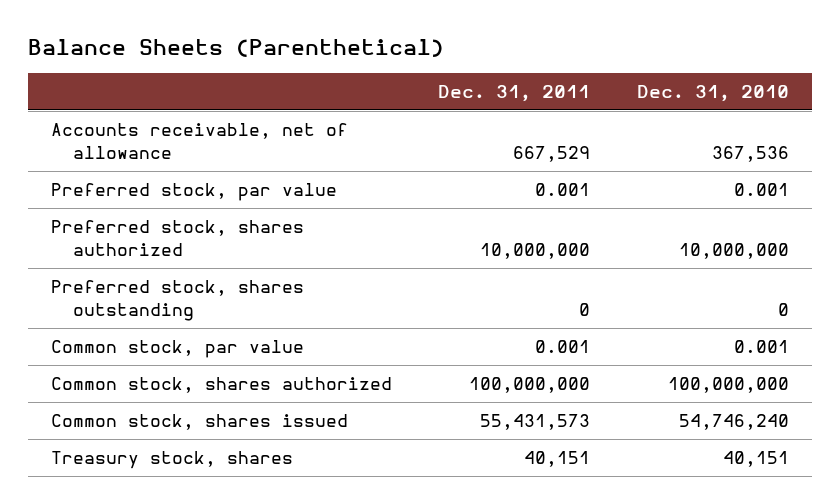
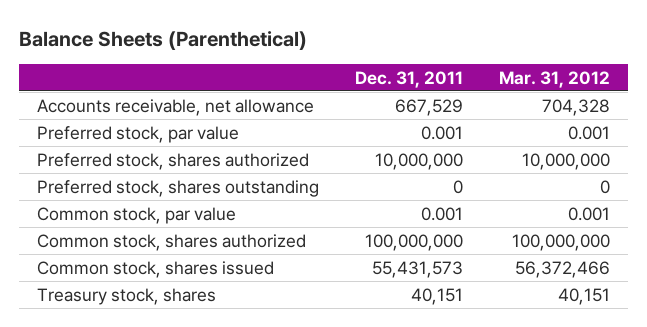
- | Dec. 31, 2011 | Dec. 31, 2010
+ | Dec. 31, 2011 | Mar. 31, 2012
- Accounts receivable, net of allowance | 667,529 | 367,536
+ Accounts receivable, net allowance | 667,529 | 704,328

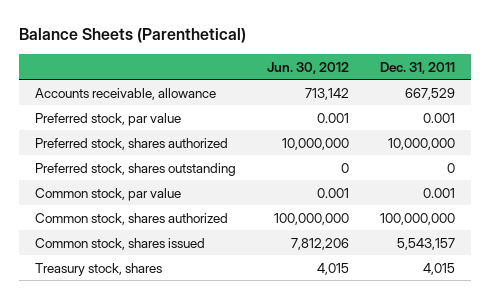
- | Dec. 31, 2011 | Mar. 31, 2012
+ | Jun. 30, 2012 | Dec. 31, 2011
- Accounts receivable, net allowance | 667,529 | 704,328
+ Accounts receivable, allowance | 713,142 | 667,529
- Common stock, shares issued | 55,431,573 | 56,372,466
- Treasury stock, shares | 40,151 | 40,151
+ Common stock, shares issued | 7,812,206 | 5,543,157
+ Treasury stock, shares | 4,015 | 4,015

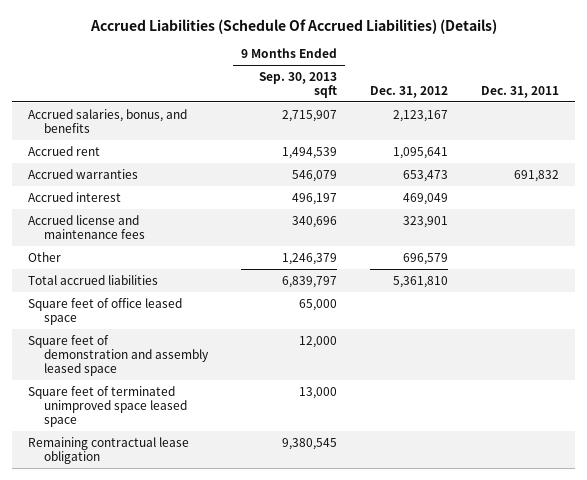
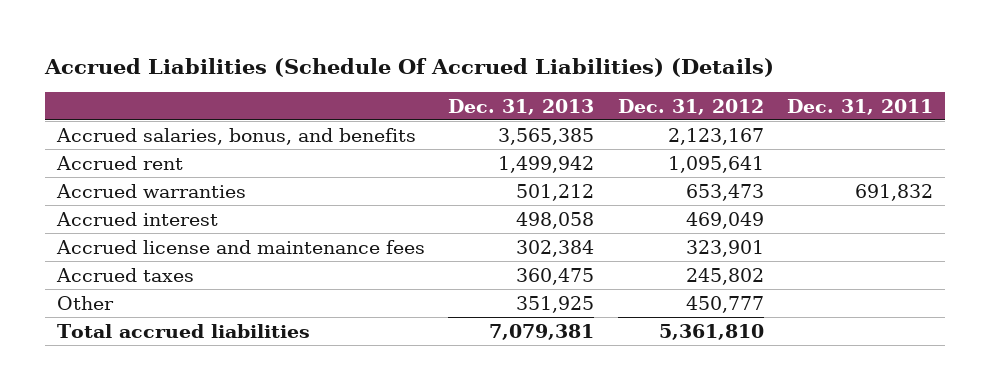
- | 9 Months Ended Sep. 30, 2013 sqft | Dec. 31, 2012 | Dec. 31, 2011
+ | Dec. 31, 2013 | Dec. 31, 2012 | Dec. 31, 2011
- Other | 1,246,379 | 696,579 |
+ Accrued taxes | 360,475 | 245,802 |
+ Other | 351,925 | 450,777 |
- Square feet of office leased space | 65,000 | |
- Square feet of demonstration and assembly leased space | 12,000 | |
- Square feet of terminated unimproved space leased space | 13,000 | |
- Remaining contractual lease obligation | 9,380,545 | |

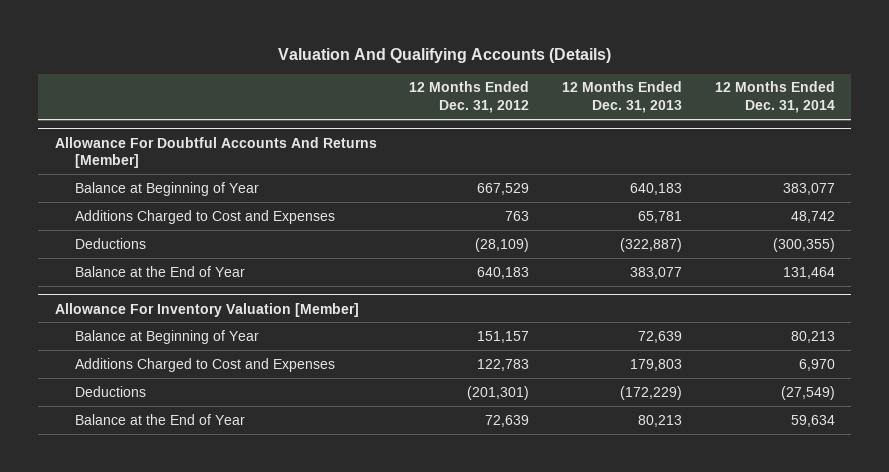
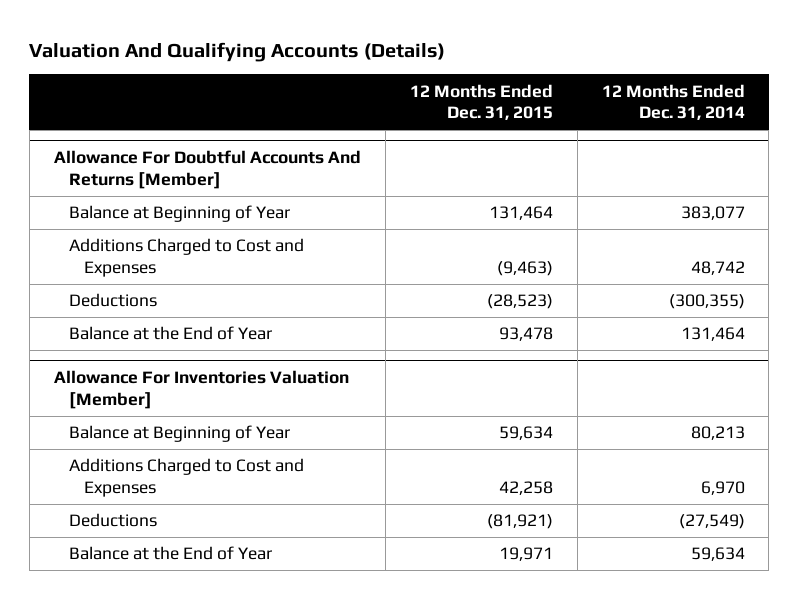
- | 12 Months Ended Dec. 31, 2012 | 12 Months Ended Dec. 31, 2013 | 12 Months Ended Dec. 31, 2014
+ | 12 Months Ended Dec. 31, 2015 | 12 Months Ended Dec. 31, 2014
- Allowance For Inventory Valuation [Member]
+ Allowance For Inventories Valuation [Member]

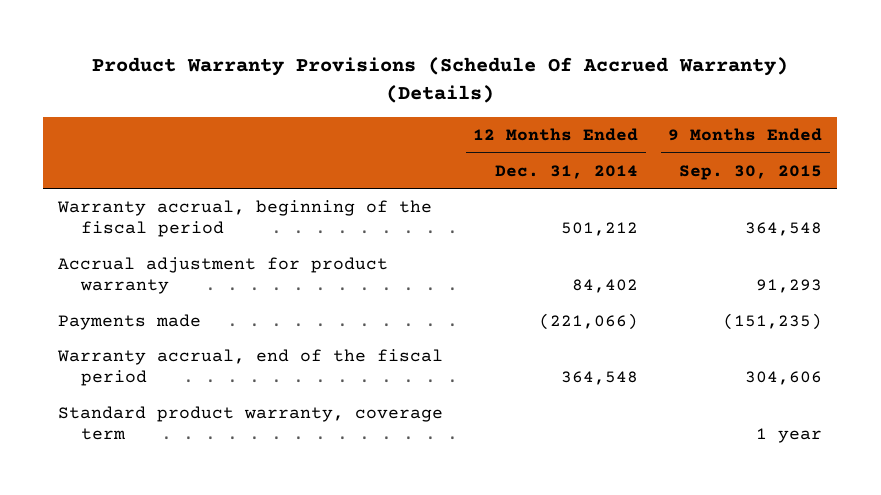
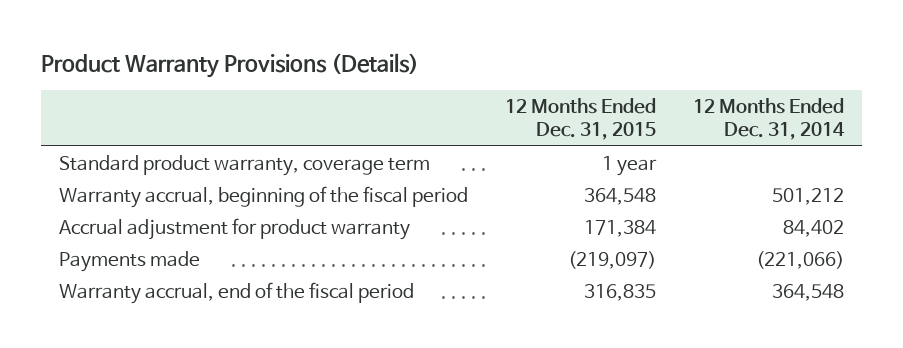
- Product Warranty Provisions (Schedule Of Accrued Warranty) (Details)
+ Product Warranty Provisions (Details)
- | 12 Months Ended Dec. 31, 2014 | 9 Months Ended Sep. 30, 2015
+ | 12 Months Ended Dec. 31, 2015 | 12 Months Ended Dec. 31, 2014
moved up: Standard product warranty, coverage term | 1 year |

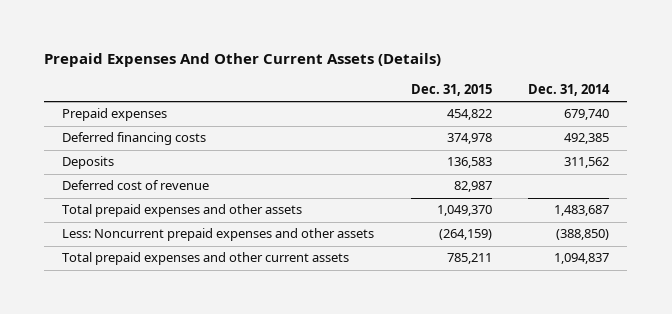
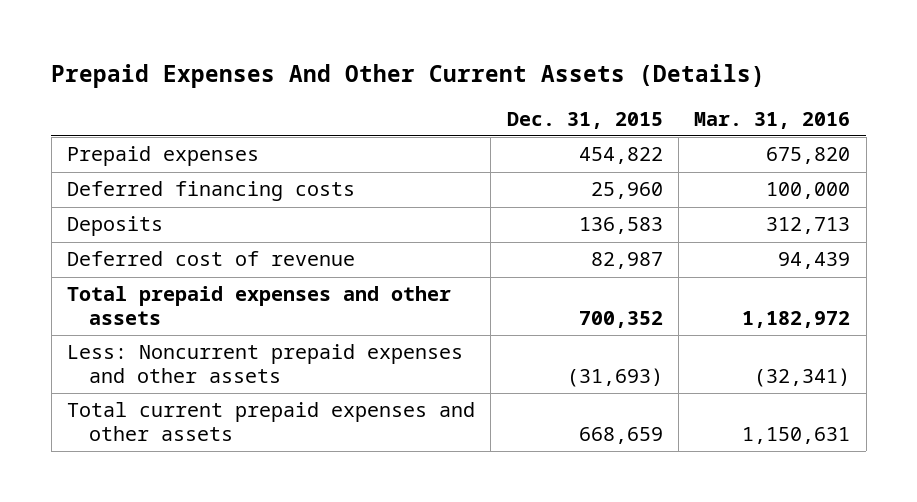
- | Dec. 31, 2015 | Dec. 31, 2014
+ | Dec. 31, 2015 | Mar. 31, 2016
- Deferred financing costs | 374,978 | 492,385
+ Deferred financing costs | 25,960 | 100,000
- Total prepaid expenses and other assets | 1,049,370 | 1,483,687
- Less: Noncurrent prepaid expenses and other assets | (264,159) | (388,850)
- Total prepaid expenses and other current assets | 785,211 | 1,094,837
+ Total prepaid expenses and other assets | 700,352 | 1,182,972
+ Less: Noncurrent prepaid expenses and other assets | (31,693) | (32,341)
+ Total current prepaid expenses and other assets | 668,659 | 1,150,631

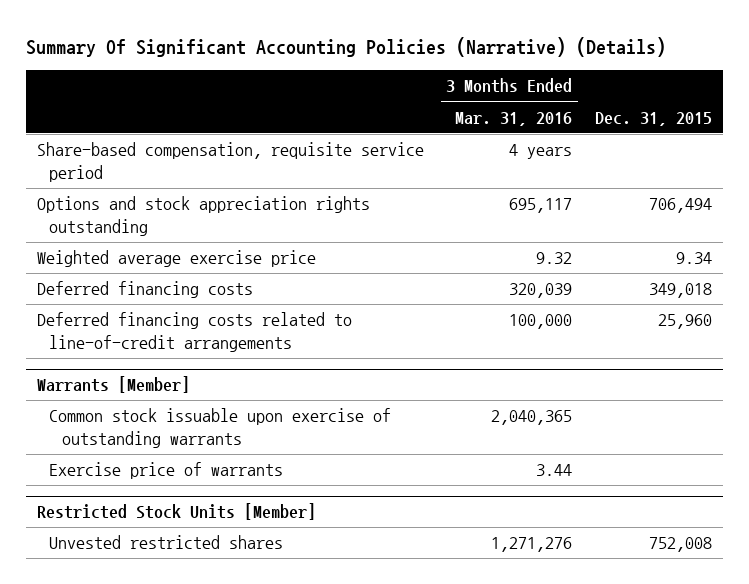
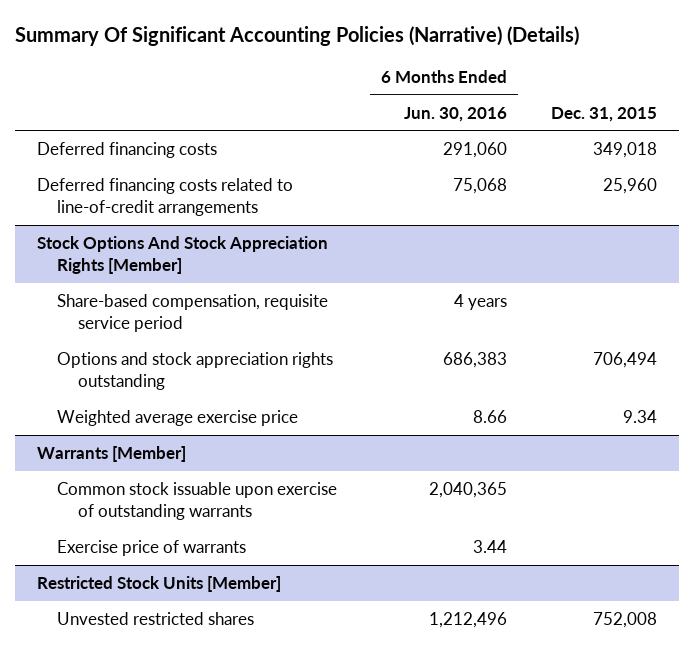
- | 3 Months Ended Mar. 31, 2016 | Dec. 31, 2015
+ | 6 Months Ended Jun. 30, 2016 | Dec. 31, 2015
moved up: Deferred financing costs | 291,060 | 349,018
moved up: Deferred financing costs related to line-of-credit arrangements | 75,068 | 25,960
+ Stock Options And Stock Appreciation Rights [Member]

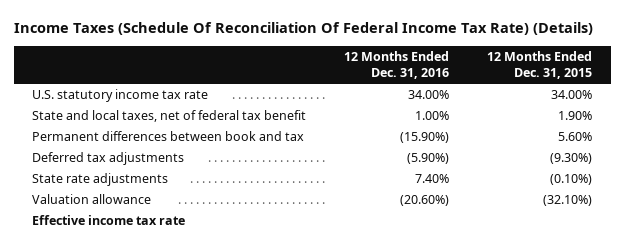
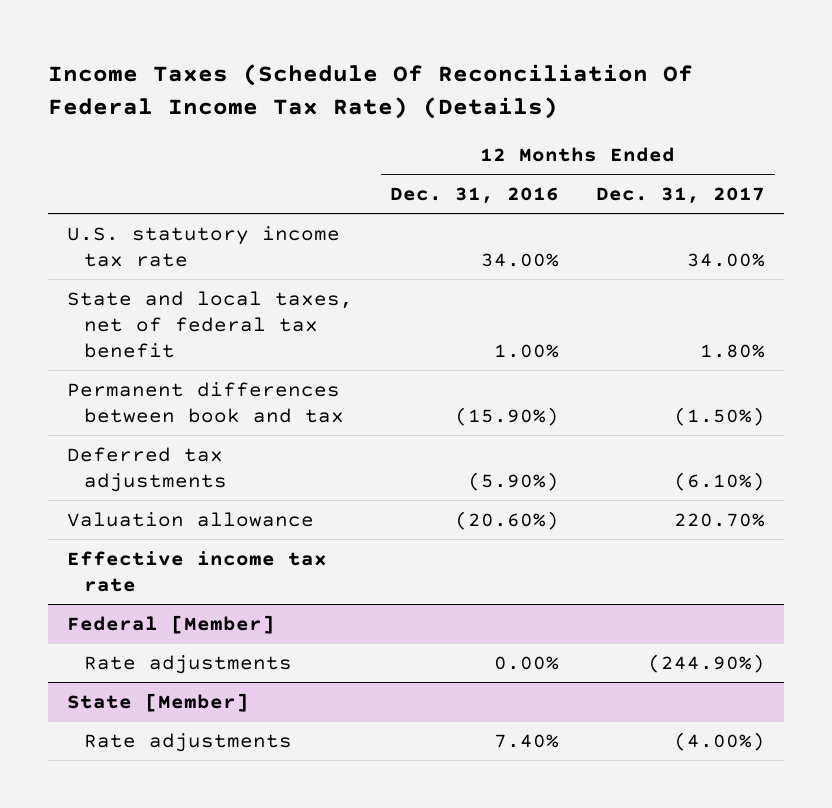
- | 12 Months Ended Dec. 31, 2016 | 12 Months Ended Dec. 31, 2015
+ | 12 Months Ended Dec. 31, 2016 | 12 Months Ended Dec. 31, 2017
- State rate adjustments | 7.40% | (0.10%)
+ Federal [Member]
+ Rate adjustments | 0.00% | (244.90%)
+ State [Member]
+ Rate adjustments | 7.40% | (4.00%)

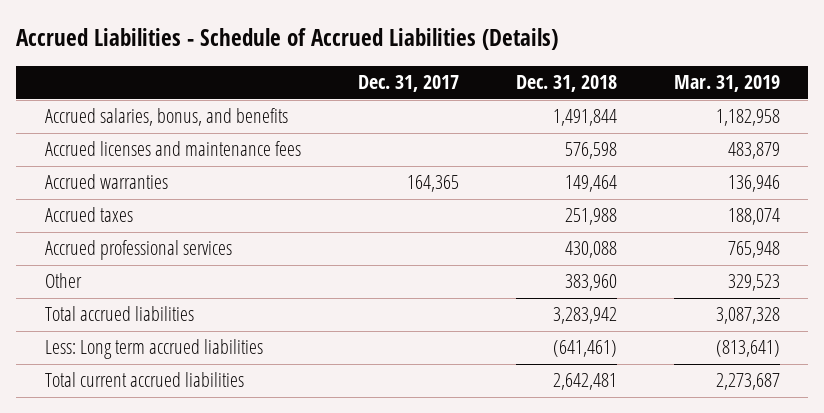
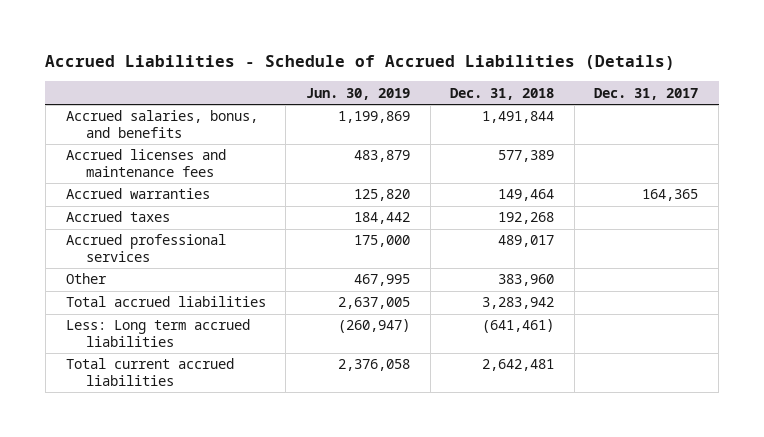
- | Dec. 31, 2017 | Dec. 31, 2018 | Mar. 31, 2019
+ | Jun. 30, 2019 | Dec. 31, 2018 | Dec. 31, 2017
- Accrued licenses and maintenance fees | | 576,598 | 483,879
+ Accrued licenses and maintenance fees | 483,879 | 577,389 |
- Accrued taxes | | 251,988 | 188,074
- Accrued professional services | | 430,088 | 765,948
+ Accrued taxes | 184,442 | 192,268 |
+ Accrued professional services | 175,000 | 489,017 |

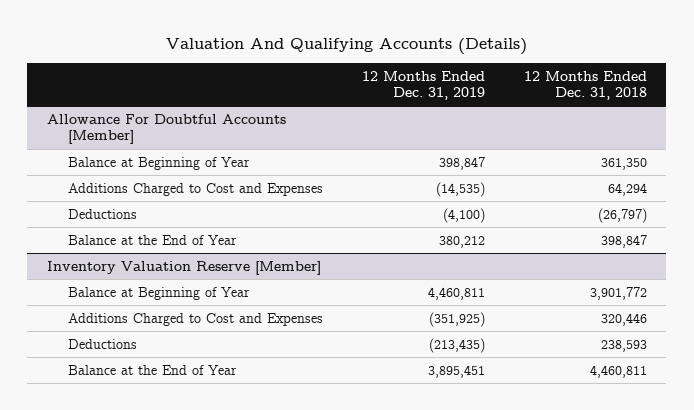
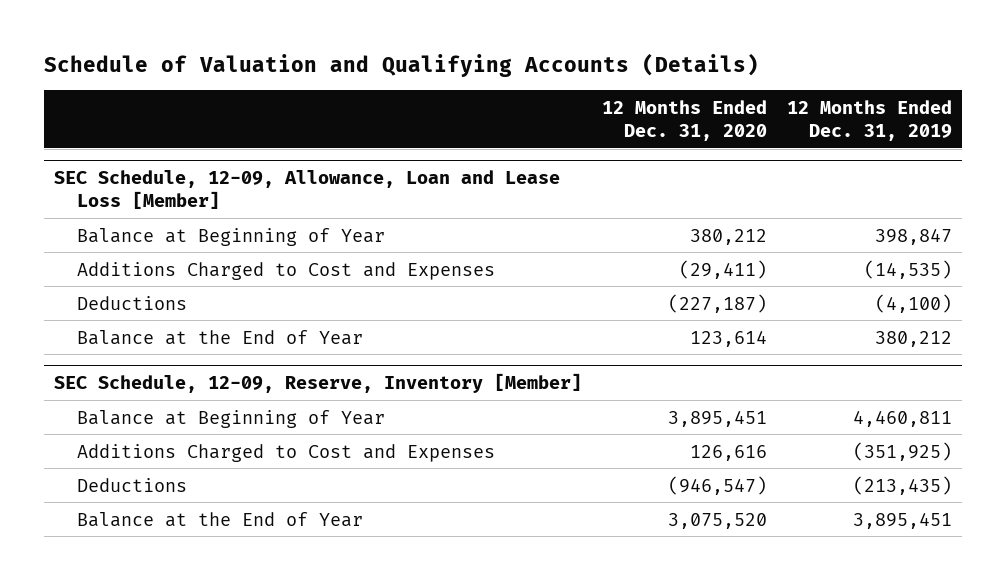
- Valuation And Qualifying Accounts (Details)
+ Schedule of Valuation and Qualifying Accounts (Details)
- | 12 Months Ended Dec. 31, 2019 | 12 Months Ended Dec. 31, 2018
+ | 12 Months Ended Dec. 31, 2020 | 12 Months Ended Dec. 31, 2019
- Allowance For Doubtful Accounts [Member]
+ SEC Schedule, 12-09, Allowance, Loan and Lease Loss [Member]
- Inventory Valuation Reserve [Member]
+ SEC Schedule, 12-09, Reserve, Inventory [Member]

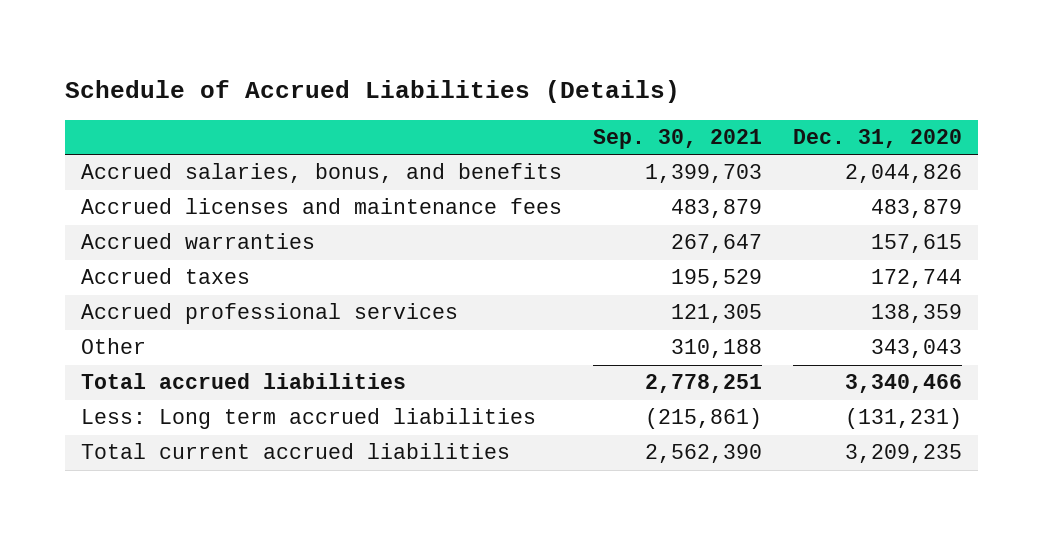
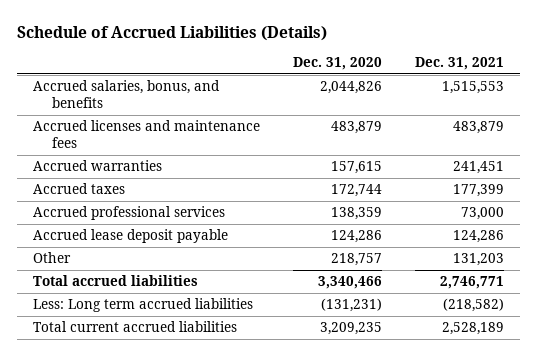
- | Sep. 30, 2021 | Dec. 31, 2020
+ | Dec. 31, 2020 | Dec. 31, 2021
- Other | 310,188 | 343,043
+ Accrued lease deposit payable | 124,286 | 124,286
+ Other | 218,757 | 131,203

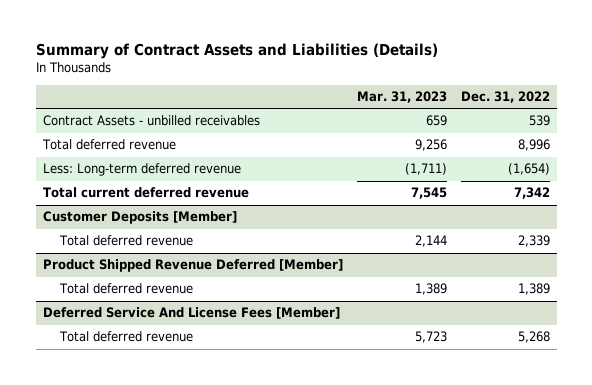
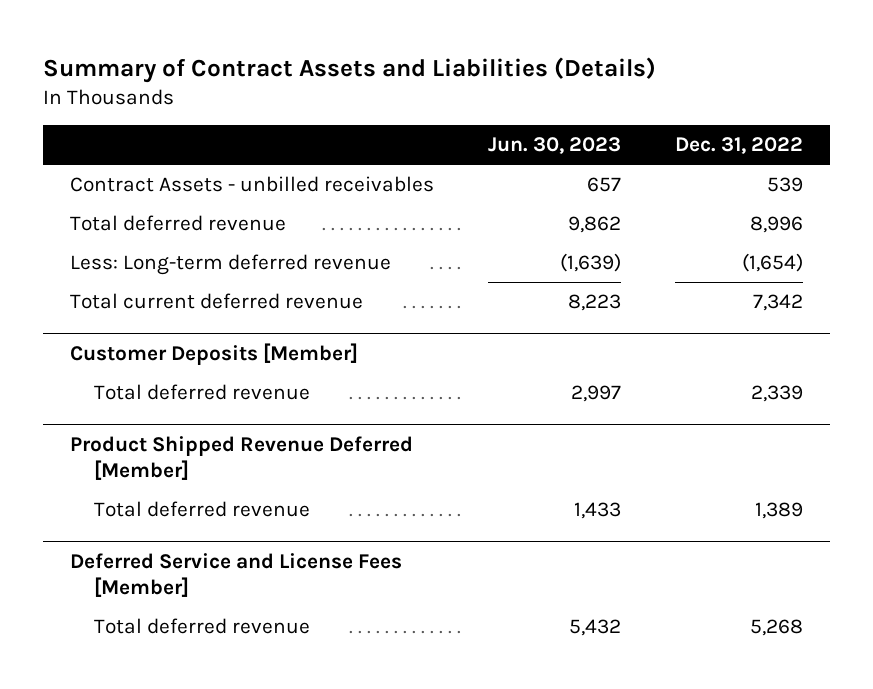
- | Mar. 31, 2023 | Dec. 31, 2022
+ | Jun. 30, 2023 | Dec. 31, 2022
- Deferred Service And License Fees [Member]
+ Deferred Service and License Fees [Member]

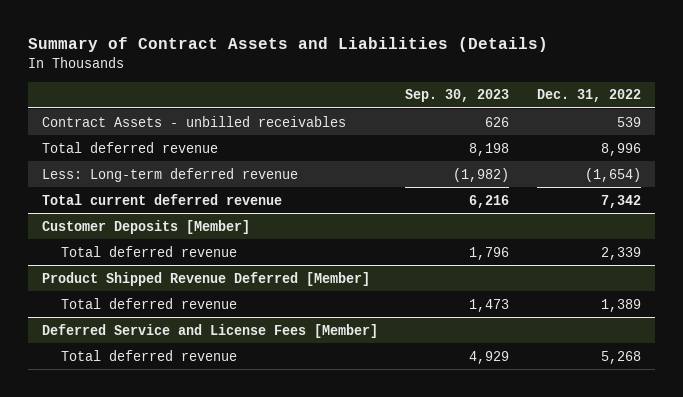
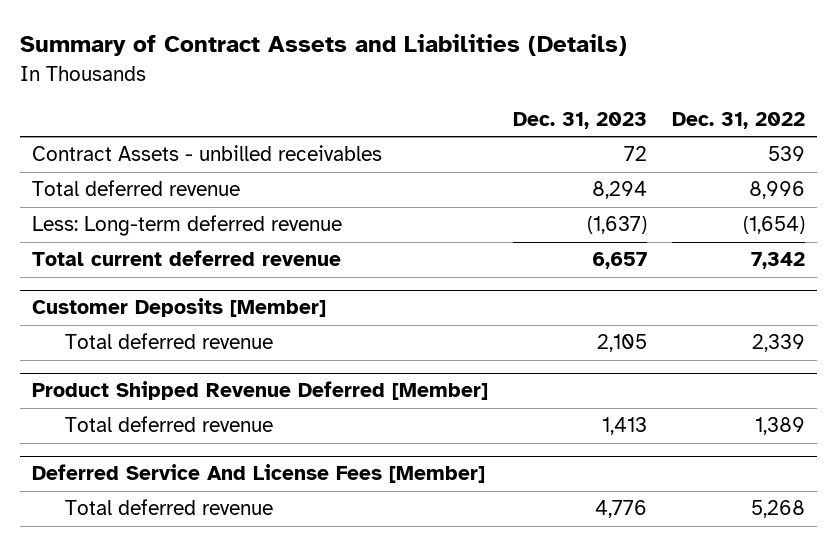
- | Sep. 30, 2023 | Dec. 31, 2022
+ | Dec. 31, 2023 | Dec. 31, 2022
- Deferred Service and License Fees [Member]
+ Deferred Service And License Fees [Member]

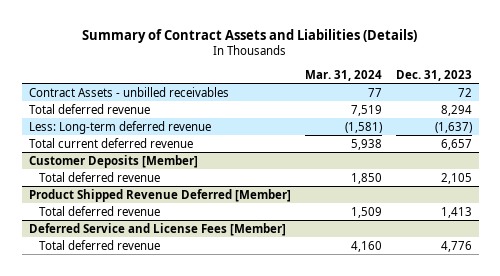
- | Dec. 31, 2023 | Dec. 31, 2022
+ | Mar. 31, 2024 | Dec. 31, 2023
- Deferred Service And License Fees [Member]
+ Deferred Service and License Fees [Member]

